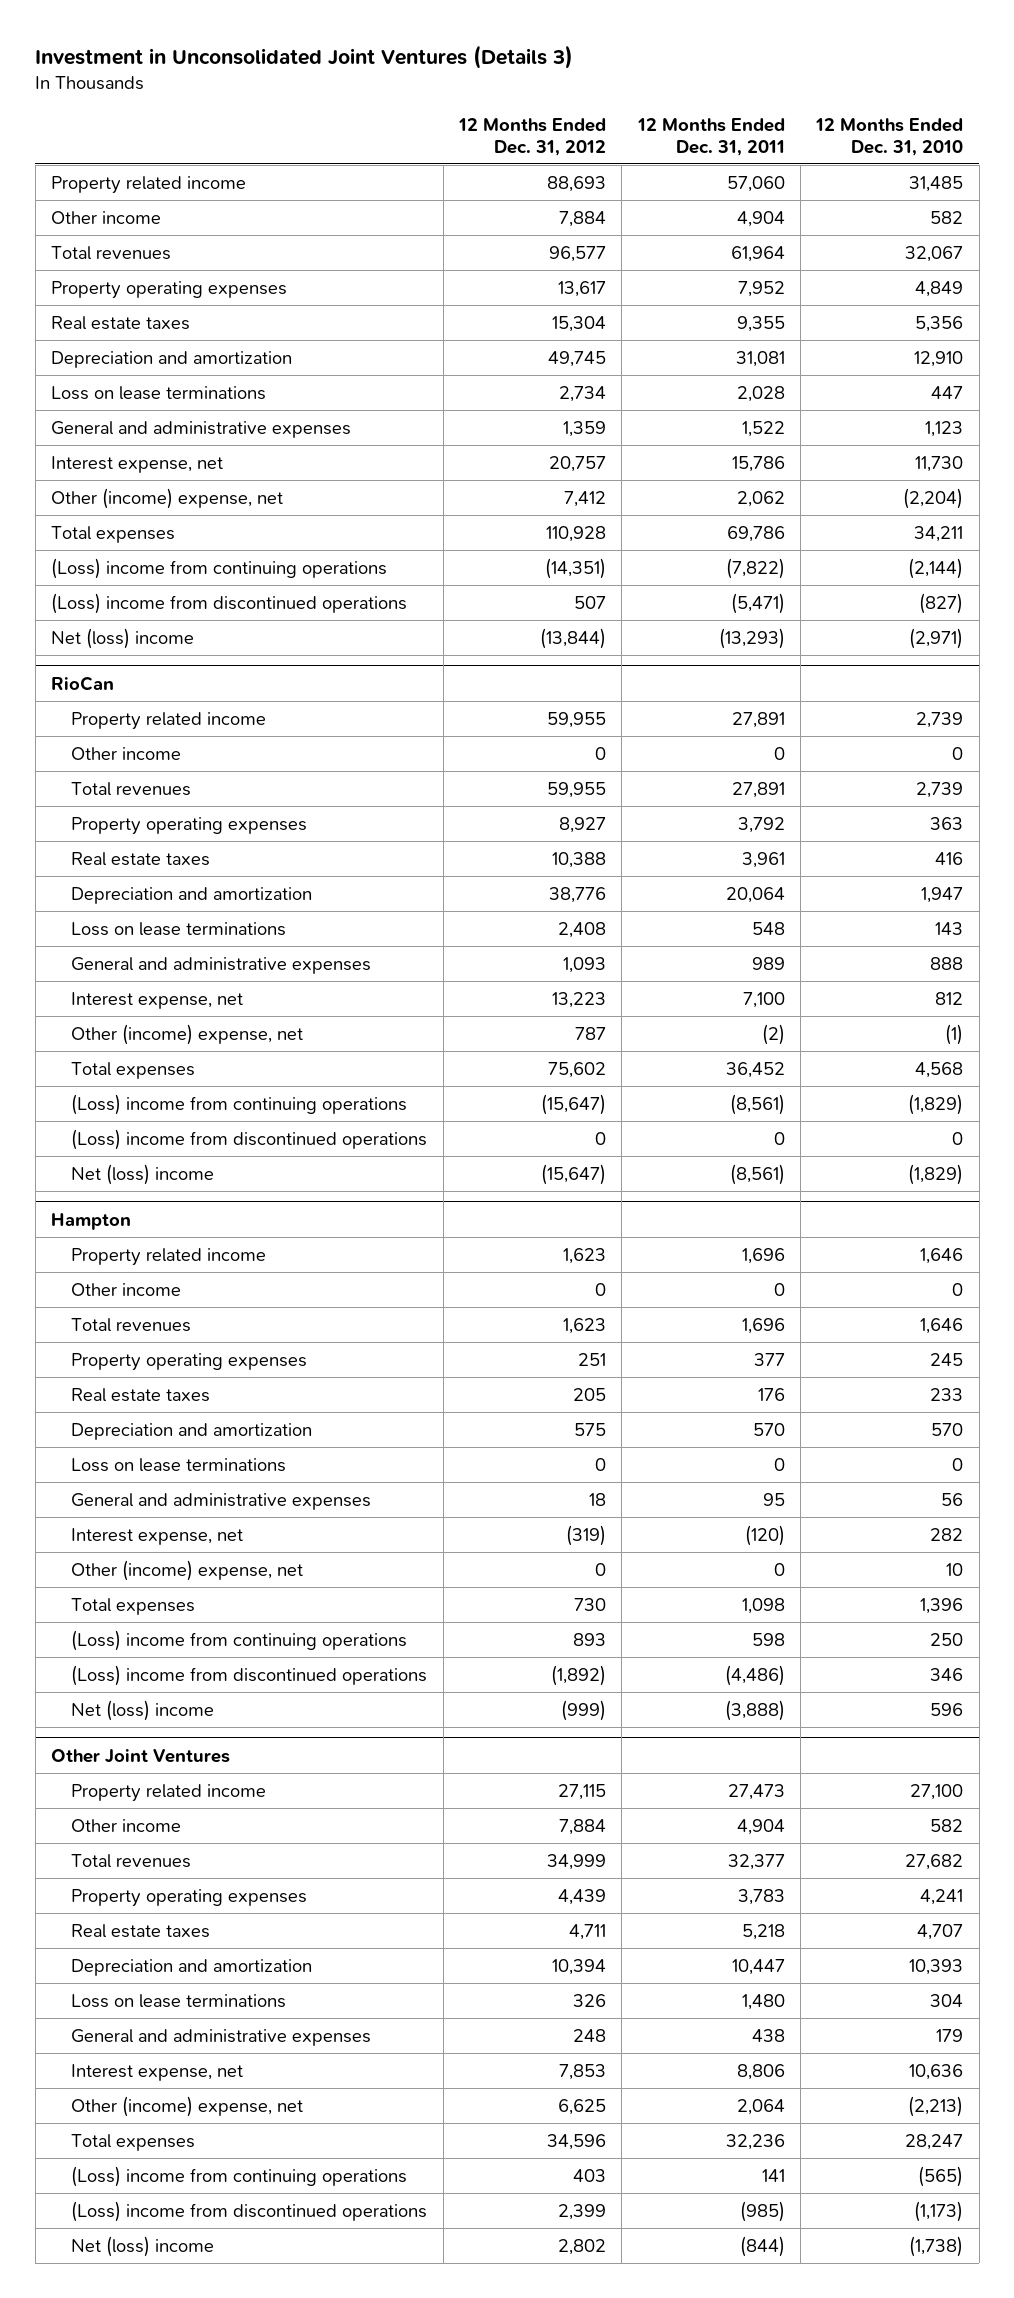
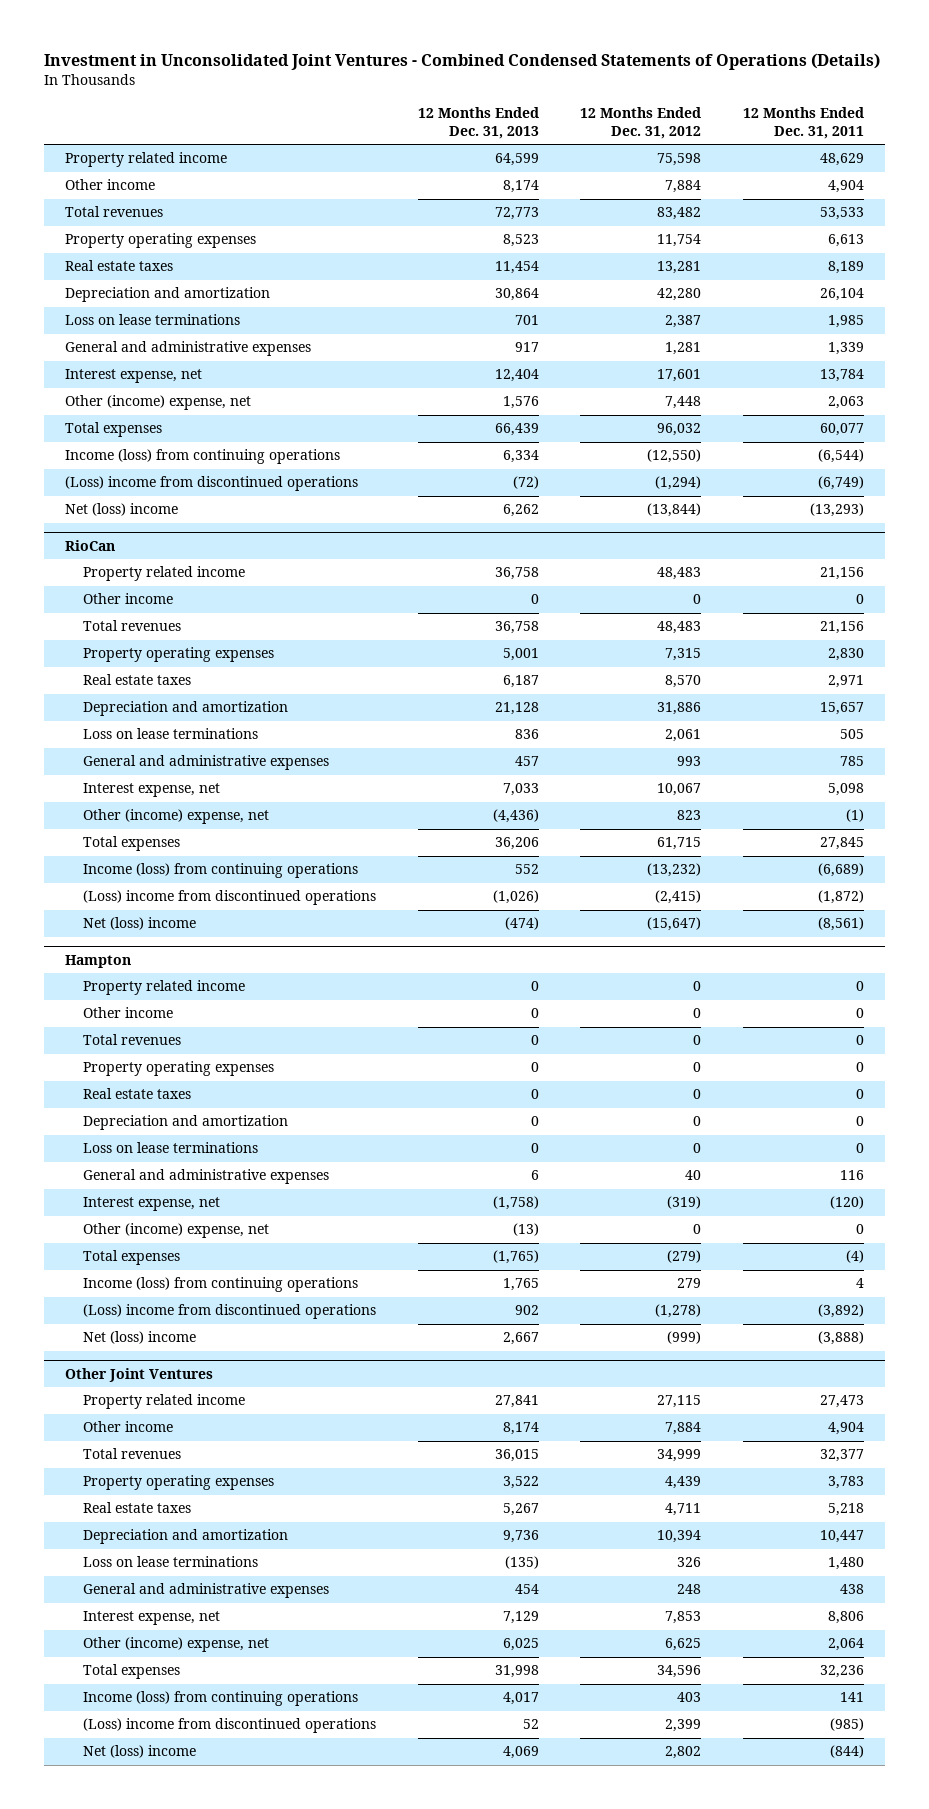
- Investment in Unconsolidated Joint Ventures (Details 3)
+ Investment in Unconsolidated Joint Ventures - Combined Condensed Statements of Operations (Details)
- | 12 Months Ended Dec. 31, 2012 | 12 Months Ended Dec. 31, 2011 | 12 Months Ended Dec. 31, 2010
+ | 12 Months Ended Dec. 31, 2013 | 12 Months Ended Dec. 31, 2012 | 12 Months Ended Dec. 31, 2011
- Property related income | 88,693 | 57,060 | 31,485
+ Property related income | 64,599 | 75,598 | 48,629
- Total revenues | 96,577 | 61,964 | 32,067
- Property operating expenses | 13,617 | 7,952 | 4,849
- Real estate taxes | 15,304 | 9,355 | 5,356
- Depreciation and amortization | 49,745 | 31,081 | 12,910
- Loss on lease terminations | 2,734 | 2,028 | 447
- General and administrative expenses | 1,359 | 1,522 | 1,123
- Interest expense, net | 20,757 | 15,786 | 11,730
- Other (income) expense, net | 7,412 | 2,062 | (2,204)
- Total expenses | 110,928 | 69,786 | 34,211
- (Loss) income from continuing operations | (14,351) | (7,822) | (2,144)
- (Loss) income from discontinued operations | 507 | (5,471) | (827)
+ Total revenues | 72,773 | 83,482 | 53,533
+ Property operating expenses | 8,523 | 11,754 | 6,613
+ Real estate taxes | 11,454 | 13,281 | 8,189
+ Depreciation and amortization | 30,864 | 42,280 | 26,104
+ Loss on lease terminations | 701 | 2,387 | 1,985
+ General and administrative expenses | 917 | 1,281 | 1,339
+ Interest expense, net | 12,404 | 17,601 | 13,784
+ Other (income) expense, net | 1,576 | 7,448 | 2,063
+ Total expenses | 66,439 | 96,032 | 60,077
+ Income (loss) from continuing operations | 6,334 | (12,550) | (6,544)
+ (Loss) income from discontinued operations | (72) | (1,294) | (6,749)
@ RioCan
- Property related income | 59,955 | 27,891 | 2,739
+ Property related income | 36,758 | 48,483 | 21,156
- Total revenues | 59,955 | 27,891 | 2,739
- Property operating expenses | 8,927 | 3,792 | 363
- Real estate taxes | 10,388 | 3,961 | 416
- Depreciation and amortization | 38,776 | 20,064 | 1,947
- Loss on lease terminations | 2,408 | 548 | 143
- General and administrative expenses | 1,093 | 989 | 888
- Interest expense, net | 13,223 | 7,100 | 812
- Other (income) expense, net | 787 | (2) | (1)
- Total expenses | 75,602 | 36,452 | 4,568
- (Loss) income from continuing operations | (15,647) | (8,561) | (1,829)
- (Loss) income from discontinued operations | 0 | 0 | 0
+ Total revenues | 36,758 | 48,483 | 21,156
+ Property operating expenses | 5,001 | 7,315 | 2,830
+ Real estate taxes | 6,187 | 8,570 | 2,971
+ Depreciation and amortization | 21,128 | 31,886 | 15,657
+ Loss on lease terminations | 836 | 2,061 | 505
+ General and administrative expenses | 457 | 993 | 785
+ Interest expense, net | 7,033 | 10,067 | 5,098
+ Other (income) expense, net | (4,436) | 823 | (1)
+ Total expenses | 36,206 | 61,715 | 27,845
+ Income (loss) from continuing operations | 552 | (13,232) | (6,689)
+ (Loss) income from discontinued operations | (1,026) | (2,415) | (1,872)
@ Hampton
- Property related income | 1,623 | 1,696 | 1,646
+ Property related income | 0 | 0 | 0
- Total revenues | 1,623 | 1,696 | 1,646
- Property operating expenses | 251 | 377 | 245
- Real estate taxes | 205 | 176 | 233
- Depreciation and amortization | 575 | 570 | 570
+ Total revenues | 0 | 0 | 0
+ Property operating expenses | 0 | 0 | 0
+ Real estate taxes | 0 | 0 | 0
+ Depreciation and amortization | 0 | 0 | 0
- General and administrative expenses | 18 | 95 | 56
+ General and administrative expenses | 6 | 40 | 116
- Total expenses | 730 | 1,098 | 1,396
- (Loss) income from continuing operations | 893 | 598 | 250
- (Loss) income from discontinued operations | (1,892) | (4,486) | 346
+ Total expenses | (1,765) | (279) | (4)
+ Income (loss) from continuing operations | 1,765 | 279 | 4
+ (Loss) income from discontinued operations | 902 | (1,278) | (3,892)
@ Other Joint Ventures
- (Loss) income from continuing operations | 403 | 141 | (565)
+ Income (loss) from continuing operations | 4,017 | 403 | 141

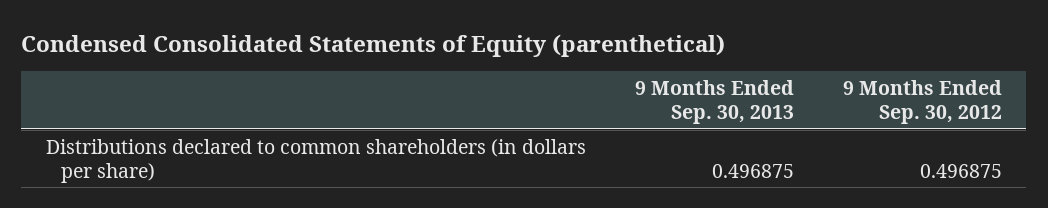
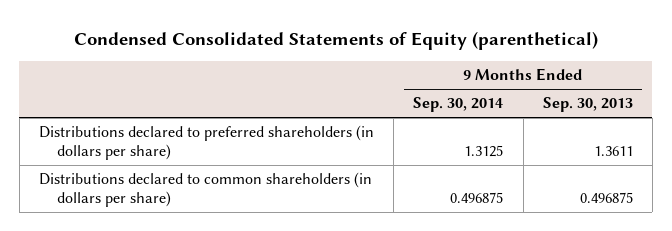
- | 9 Months Ended Sep. 30, 2013 | 9 Months Ended Sep. 30, 2012
+ | 9 Months Ended Sep. 30, 2014 | 9 Months Ended Sep. 30, 2013
+ Distributions declared to preferred shareholders (in dollars per share) | 1.3125 | 1.3611

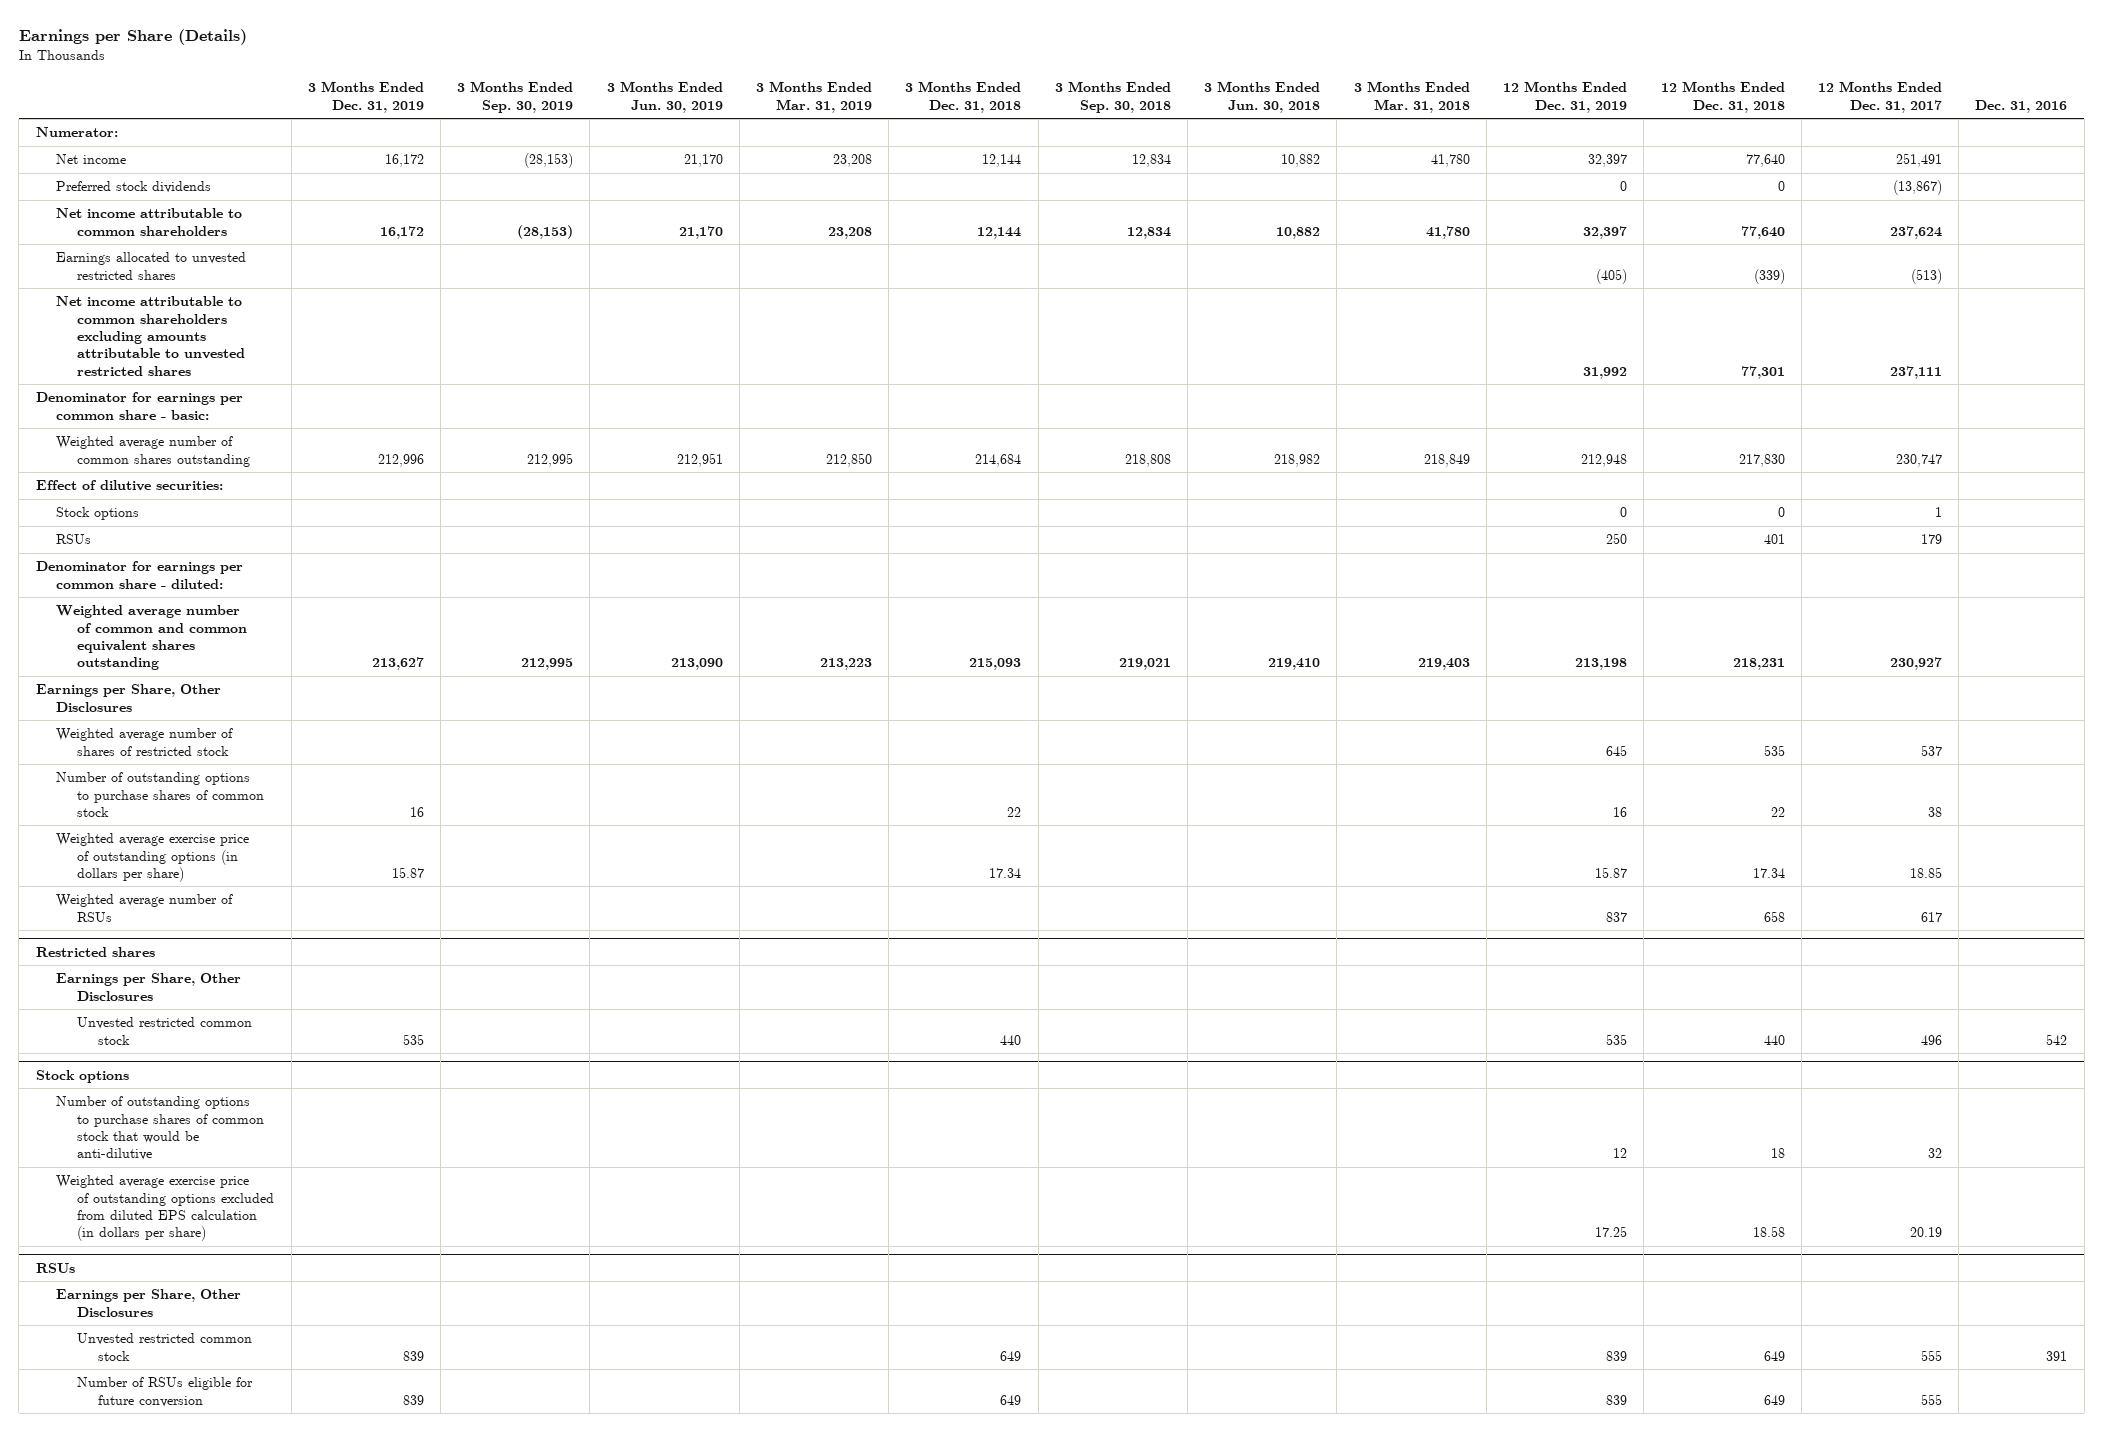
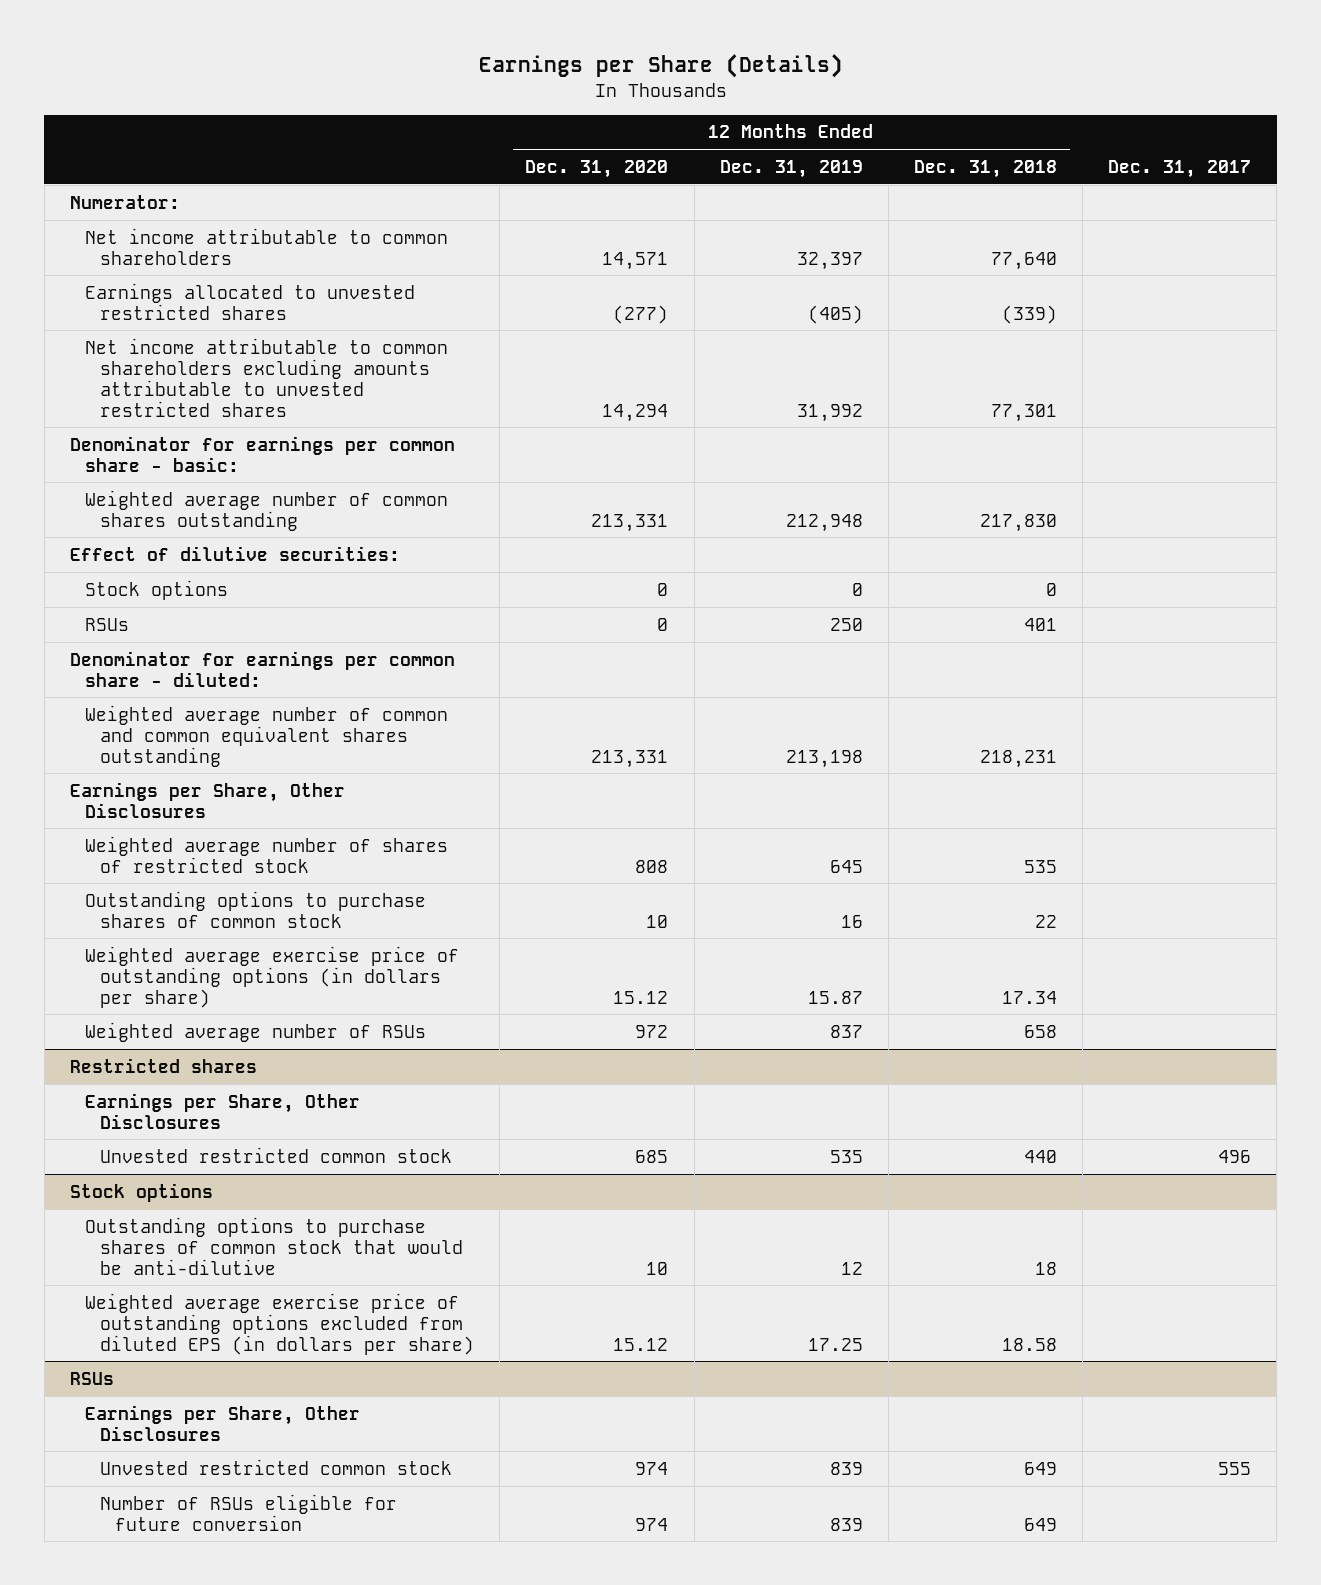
- | 3 Months Ended Dec. 31, 2019 | 3 Months Ended Sep. 30, 2019 | 3 Months Ended Jun. 30, 2019 | 3 Months Ended Mar. 31, 2019 | 3 Months Ended Dec. 31, 2018 | 3 Months Ended Sep. 30, 2018 | 3 Months Ended Jun. 30, 2018 | 3 Months Ended Mar. 31, 2018 | 12 Months Ended Dec. 31, 2019 | 12 Months Ended Dec. 31, 2018 | 12 Months Ended Dec. 31, 2017 | Dec. 31, 2016
+ | 12 Months Ended Dec. 31, 2020 | 12 Months Ended Dec. 31, 2019 | 12 Months Ended Dec. 31, 2018 | Dec. 31, 2017
- Net income | 16,172 | (28,153) | 21,170 | 23,208 | 12,144 | 12,834 | 10,882 | 41,780 | 32,397 | 77,640 | 251,491 |
- Preferred stock dividends | | | | | | | | | 0 | 0 | (13,867) |
- Number of outstanding options to purchase shares of common stock | 16 | | | | 22 | | | | 16 | 22 | 38 |
+ Outstanding options to purchase shares of common stock | 10 | 16 | 22 |
@ Stock options
- Number of outstanding options to purchase shares of common stock that would be anti-dilutive | | | | | | | | | 12 | 18 | 32 |
- Weighted average exercise price of outstanding options excluded from diluted EPS calculation (in dollars per share) | | | | | | | | | 17.25 | 18.58 | 20.19 |
+ Outstanding options to purchase shares of common stock that would be anti-dilutive | 10 | 12 | 18 |
+ Weighted average exercise price of outstanding options excluded from diluted EPS (in dollars per share) | 15.12 | 17.25 | 18.58 |

